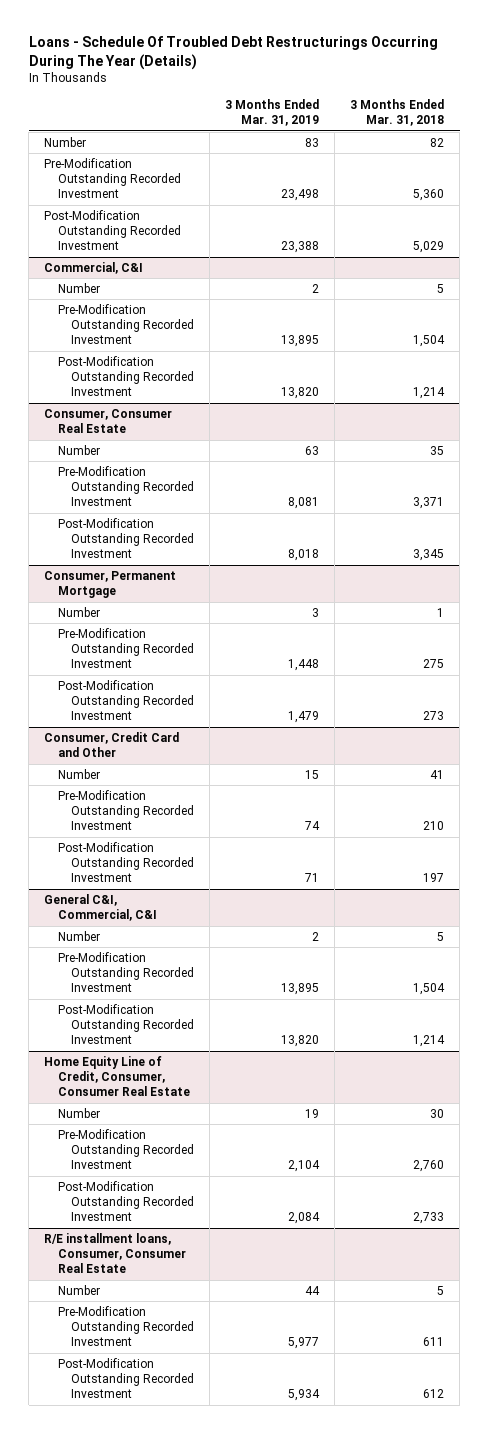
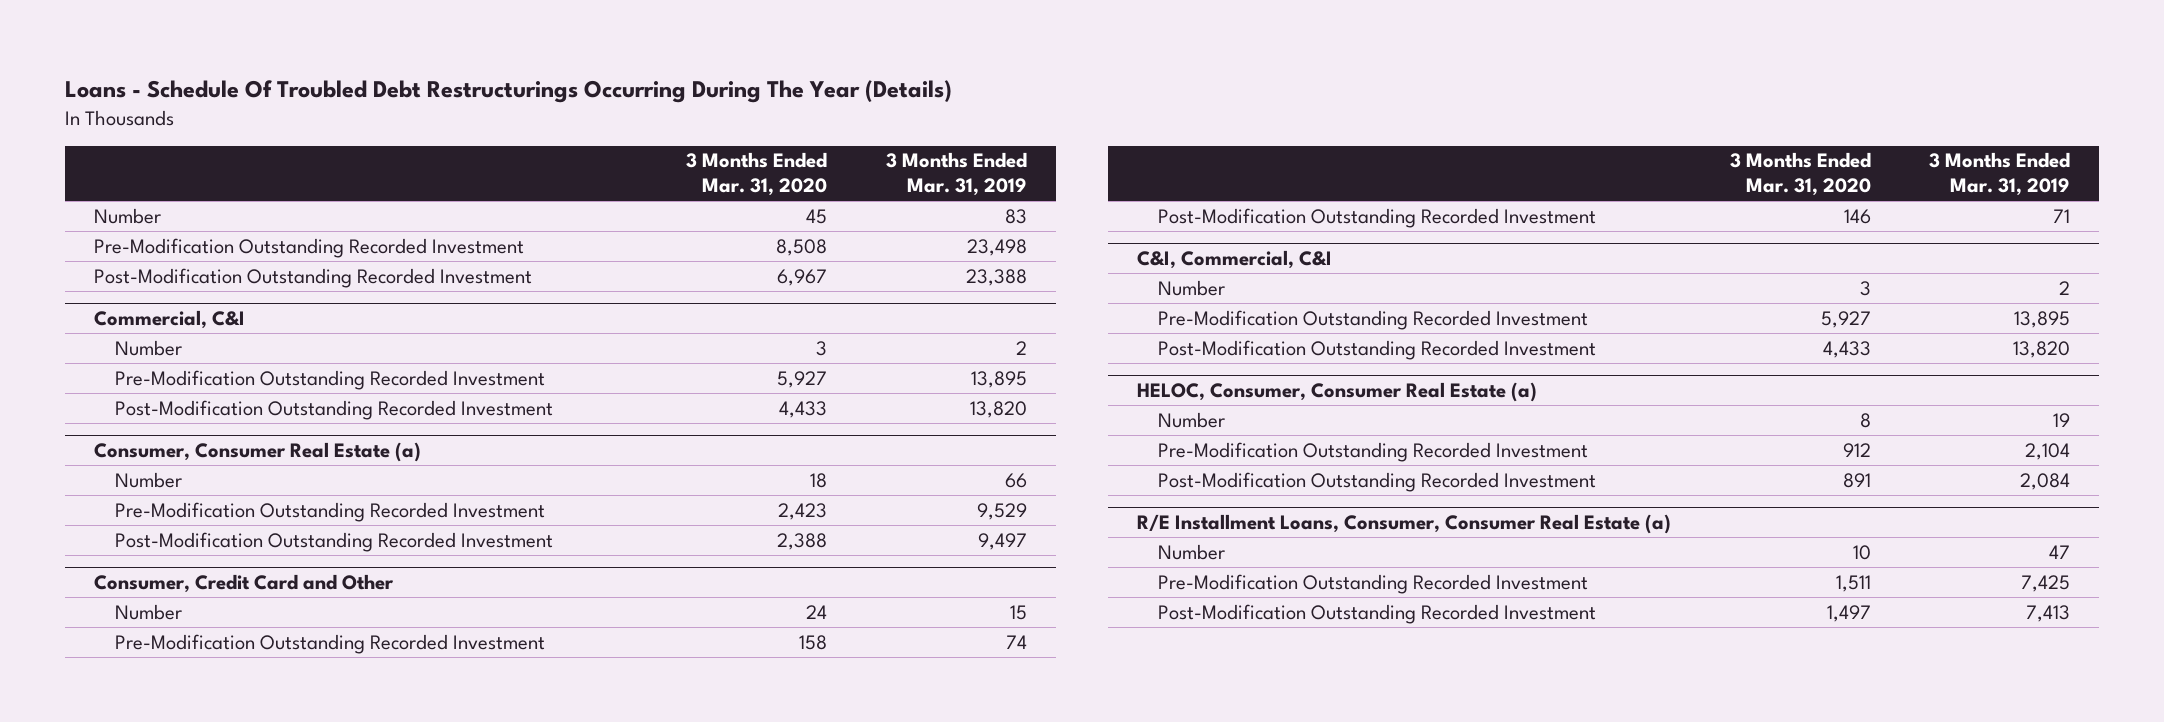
- | 3 Months Ended Mar. 31, 2019 | 3 Months Ended Mar. 31, 2018
+ | 3 Months Ended Mar. 31, 2020 | 3 Months Ended Mar. 31, 2019
- Consumer, Consumer Real Estate
- Number | 63 | 35
- Pre-Modification Outstanding Recorded Investment | 8,081 | 3,371
- Post-Modification Outstanding Recorded Investment | 8,018 | 3,345
- Consumer, Permanent Mortgage
- Number | 3 | 1
- Pre-Modification Outstanding Recorded Investment | 1,448 | 275
- Post-Modification Outstanding Recorded Investment | 1,479 | 273
+ Consumer, Consumer Real Estate (a)
+ Number | 18 | 66
+ Pre-Modification Outstanding Recorded Investment | 2,423 | 9,529
+ Post-Modification Outstanding Recorded Investment | 2,388 | 9,497
- General C&I, Commercial, C&I
+ C&I, Commercial, C&I
- Home Equity Line of Credit, Consumer, Consumer Real Estate
+ HELOC, Consumer, Consumer Real Estate (a)
- R/E installment loans, Consumer, Consumer Real Estate
- Number | 44 | 5
- Pre-Modification Outstanding Recorded Investment | 5,977 | 611
- Post-Modification Outstanding Recorded Investment | 5,934 | 612
+ R/E Installment Loans, Consumer, Consumer Real Estate (a)
+ Number | 10 | 47
+ Pre-Modification Outstanding Recorded Investment | 1,511 | 7,425
+ Post-Modification Outstanding Recorded Investment | 1,497 | 7,413

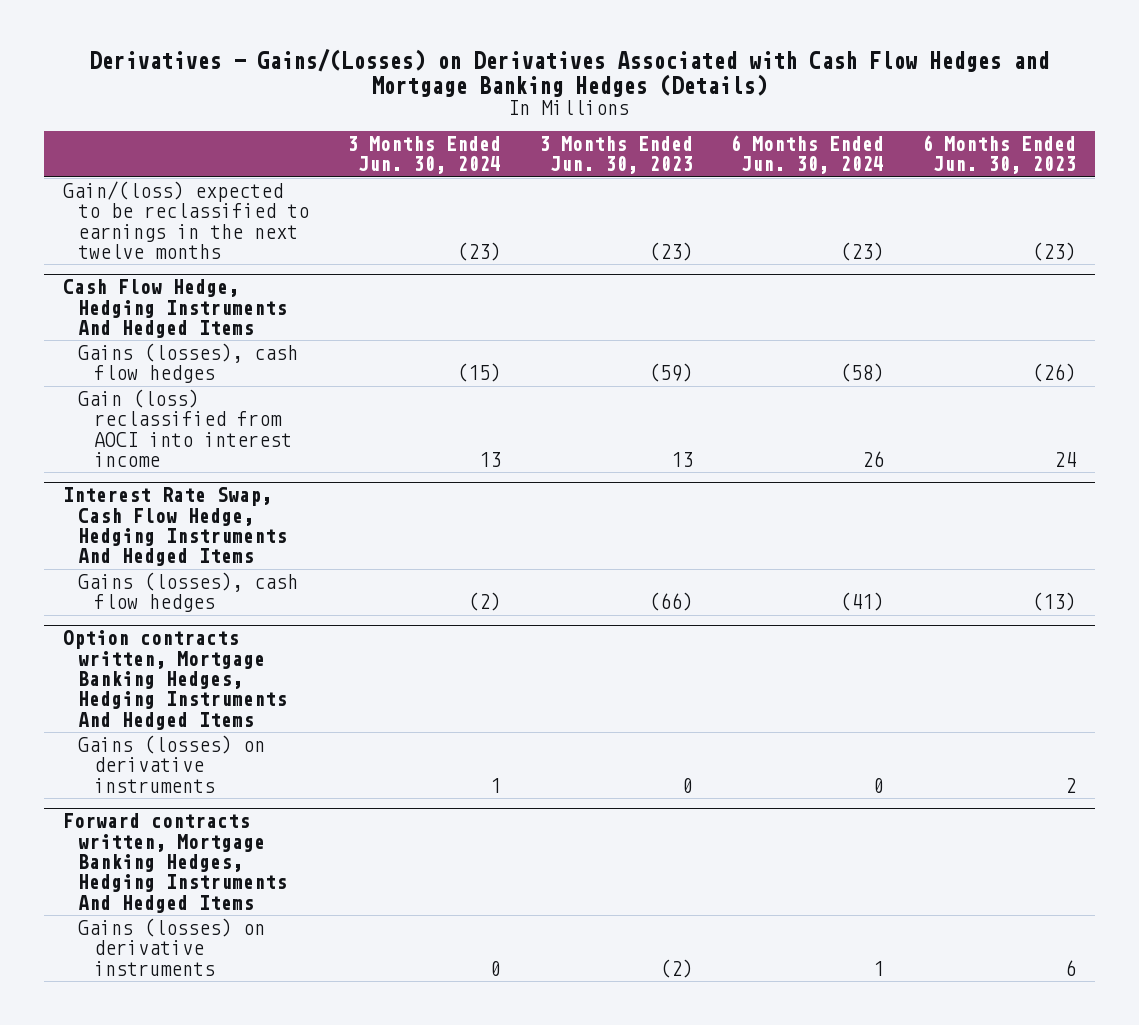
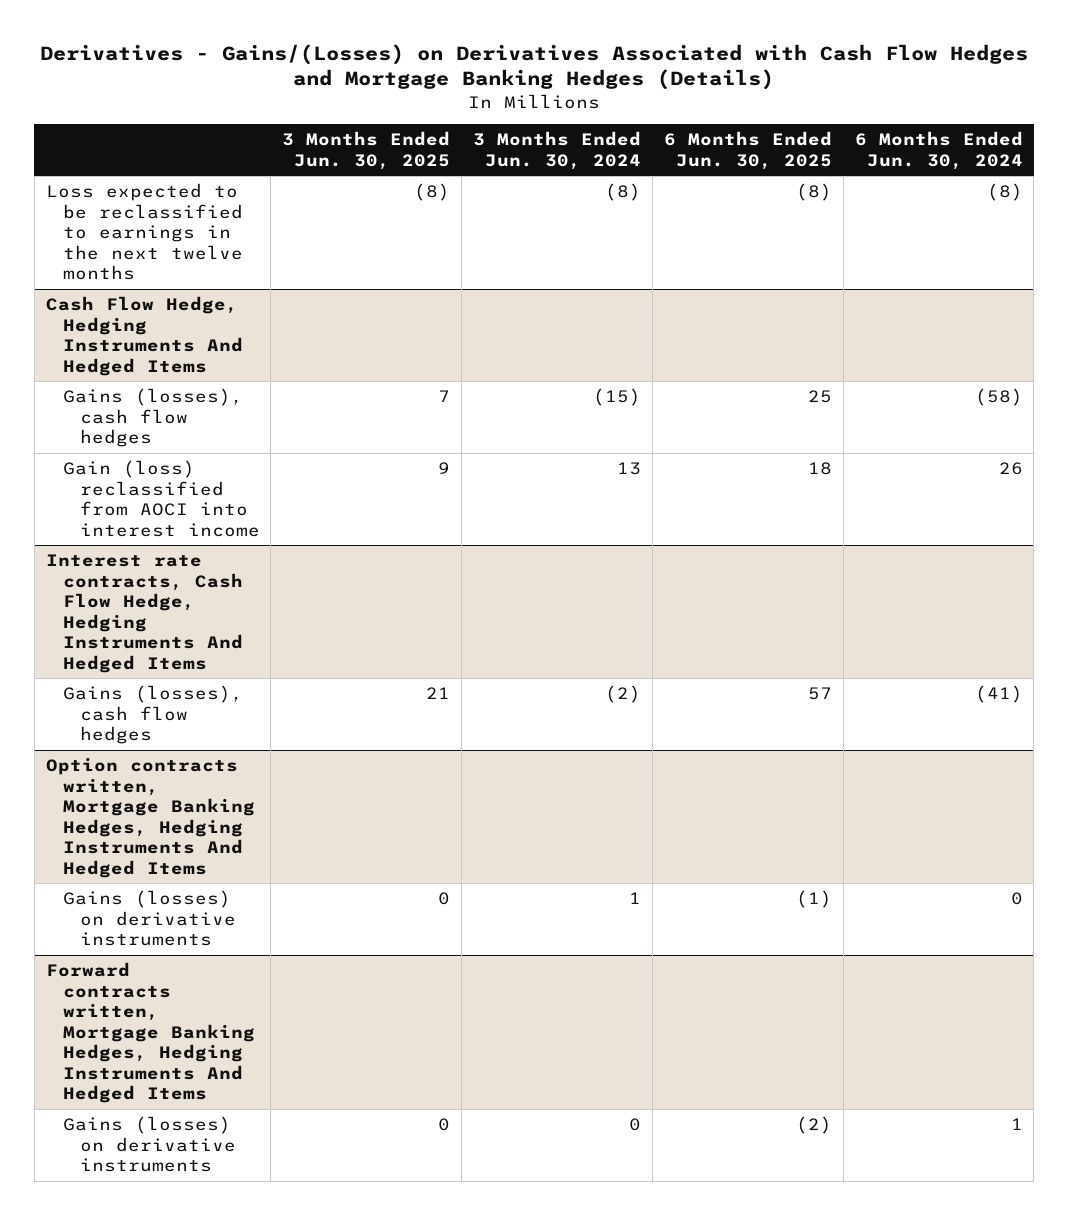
- | 3 Months Ended Jun. 30, 2024 | 3 Months Ended Jun. 30, 2023 | 6 Months Ended Jun. 30, 2024 | 6 Months Ended Jun. 30, 2023
+ | 3 Months Ended Jun. 30, 2025 | 3 Months Ended Jun. 30, 2024 | 6 Months Ended Jun. 30, 2025 | 6 Months Ended Jun. 30, 2024
- Gain/(loss) expected to be reclassified to earnings in the next twelve months | (23) | (23) | (23) | (23)
+ Loss expected to be reclassified to earnings in the next twelve months | (8) | (8) | (8) | (8)
- Interest Rate Swap, Cash Flow Hedge, Hedging Instruments And Hedged Items
+ Interest rate contracts, Cash Flow Hedge, Hedging Instruments And Hedged Items

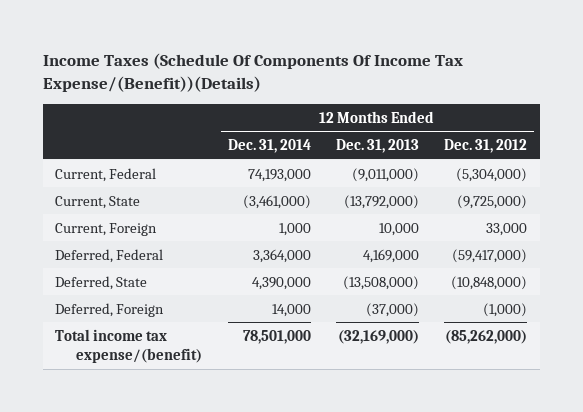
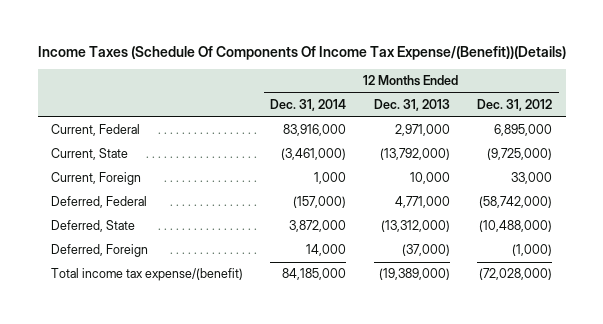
- Current, Federal | 74,193,000 | (9,011,000) | (5,304,000)
+ Current, Federal | 83,916,000 | 2,971,000 | 6,895,000
- Deferred, Federal | 3,364,000 | 4,169,000 | (59,417,000)
- Deferred, State | 4,390,000 | (13,508,000) | (10,848,000)
+ Deferred, Federal | (157,000) | 4,771,000 | (58,742,000)
+ Deferred, State | 3,872,000 | (13,312,000) | (10,488,000)
- Total income tax expense/(benefit) | 78,501,000 | (32,169,000) | (85,262,000)
+ Total income tax expense/(benefit) | 84,185,000 | (19,389,000) | (72,028,000)

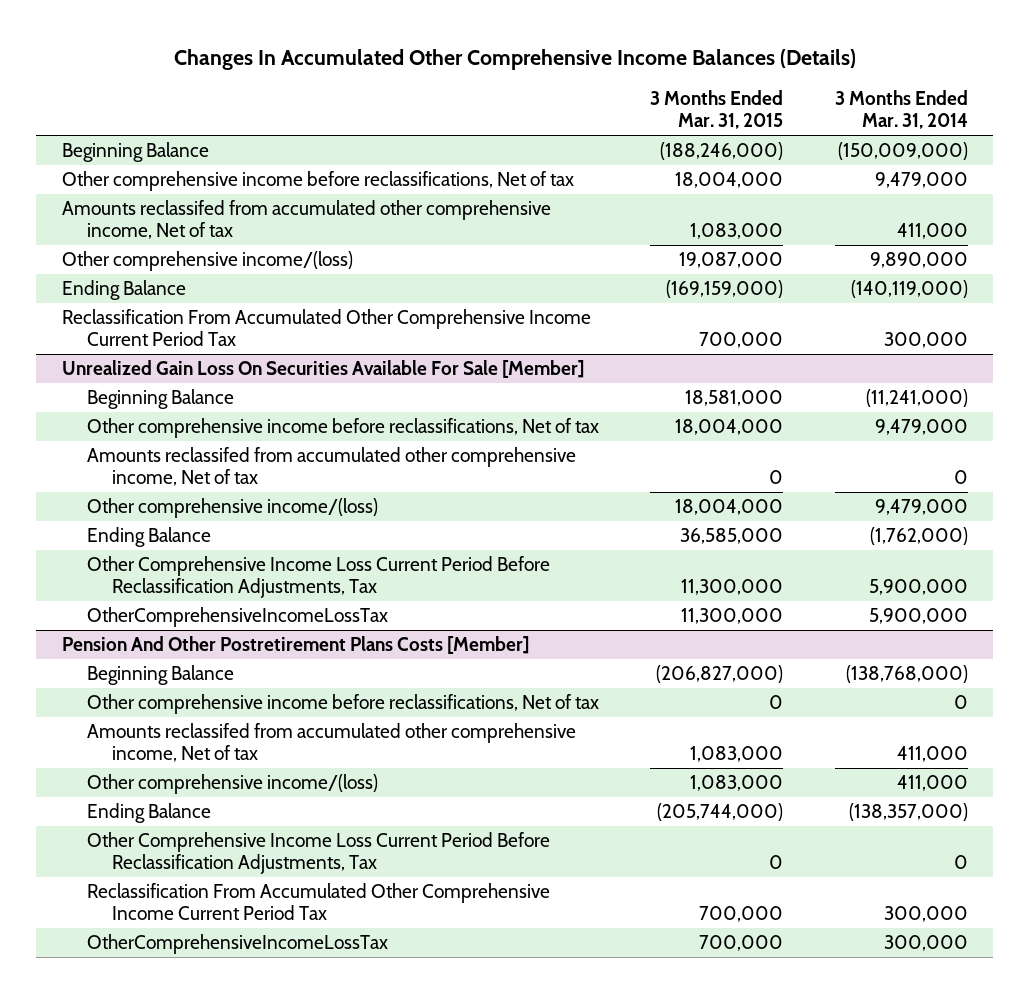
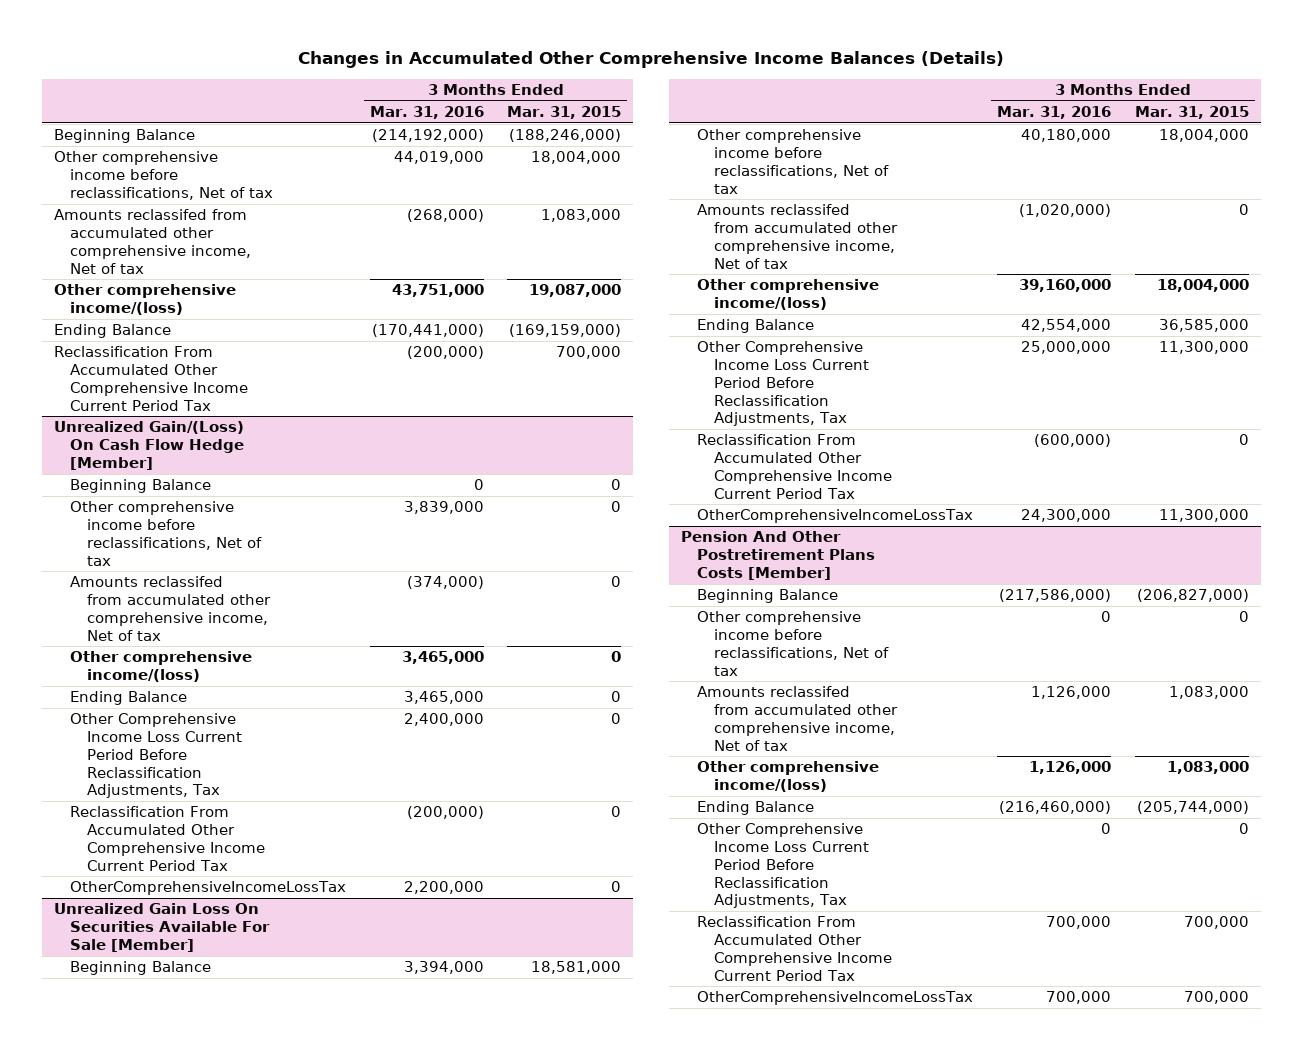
- Changes In Accumulated Other Comprehensive Income Balances (Details)
+ Changes in Accumulated Other Comprehensive Income Balances (Details)
- | 3 Months Ended Mar. 31, 2015 | 3 Months Ended Mar. 31, 2014
+ | 3 Months Ended Mar. 31, 2016 | 3 Months Ended Mar. 31, 2015
+ Unrealized Gain/(Loss) On Cash Flow Hedge [Member]
+ Beginning Balance | 0 | 0
+ Other comprehensive income before reclassifications, Net of tax | 3,839,000 | 0
+ Amounts reclassifed from accumulated other comprehensive income, Net of tax | (374,000) | 0
+ Other comprehensive income/(loss) | 3,465,000 | 0
+ Ending Balance | 3,465,000 | 0
+ Other Comprehensive Income Loss Current Period Before Reclassification Adjustments, Tax | 2,400,000 | 0
+ Reclassification From Accumulated Other Comprehensive Income Current Period Tax | (200,000) | 0
+ OtherComprehensiveIncomeLossTax | 2,200,000 | 0
@ Unrealized Gain Loss On Securities Available For Sale [Member]
+ Reclassification From Accumulated Other Comprehensive Income Current Period Tax | (600,000) | 0

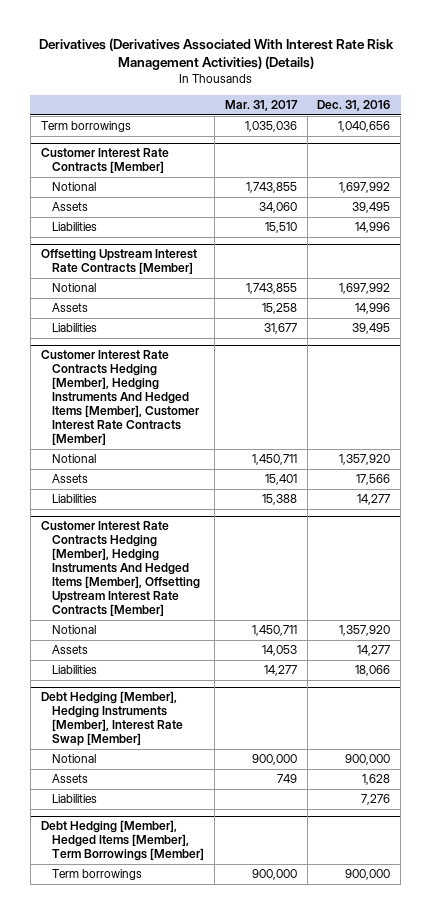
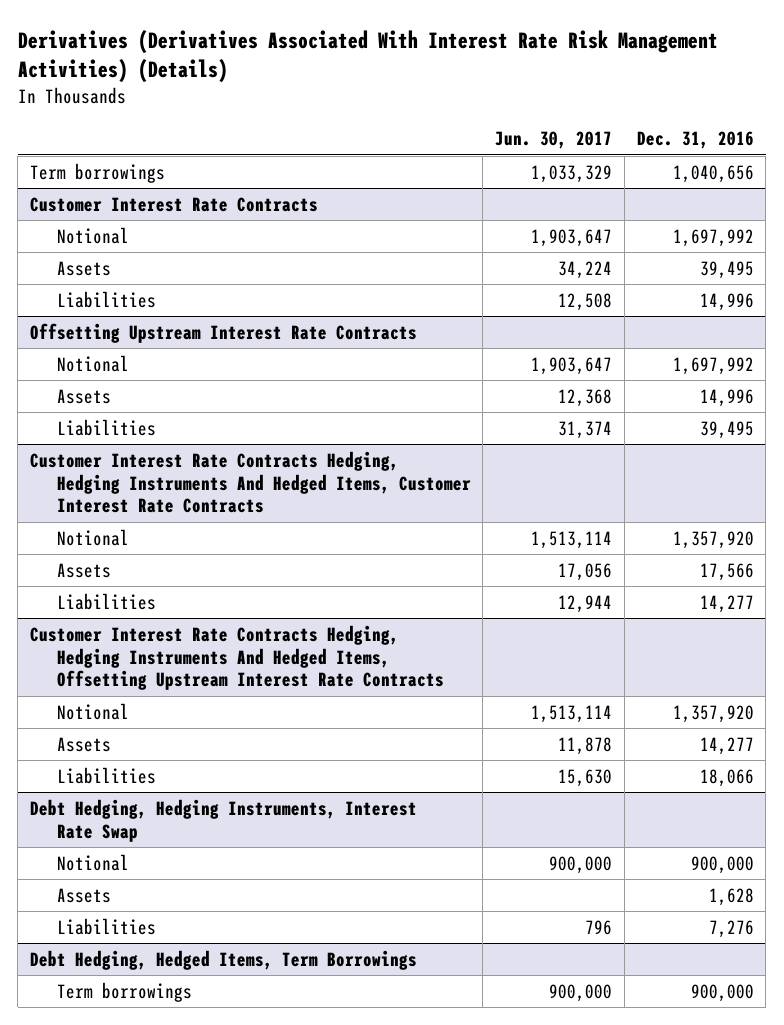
- | Mar. 31, 2017 | Dec. 31, 2016
+ | Jun. 30, 2017 | Dec. 31, 2016
- Customer Interest Rate Contracts [Member]
+ Customer Interest Rate Contracts
- Offsetting Upstream Interest Rate Contracts [Member]
+ Offsetting Upstream Interest Rate Contracts
- Customer Interest Rate Contracts Hedging [Member], Hedging Instruments And Hedged Items [Member], Customer Interest Rate Contracts [Member]
+ Customer Interest Rate Contracts Hedging, Hedging Instruments And Hedged Items, Customer Interest Rate Contracts
- Customer Interest Rate Contracts Hedging [Member], Hedging Instruments And Hedged Items [Member], Offsetting Upstream Interest Rate Contracts [Member]
+ Customer Interest Rate Contracts Hedging, Hedging Instruments And Hedged Items, Offsetting Upstream Interest Rate Contracts
- Debt Hedging [Member], Hedging Instruments [Member], Interest Rate Swap [Member]
+ Debt Hedging, Hedging Instruments, Interest Rate Swap
- Debt Hedging [Member], Hedged Items [Member], Term Borrowings [Member]
+ Debt Hedging, Hedged Items, Term Borrowings

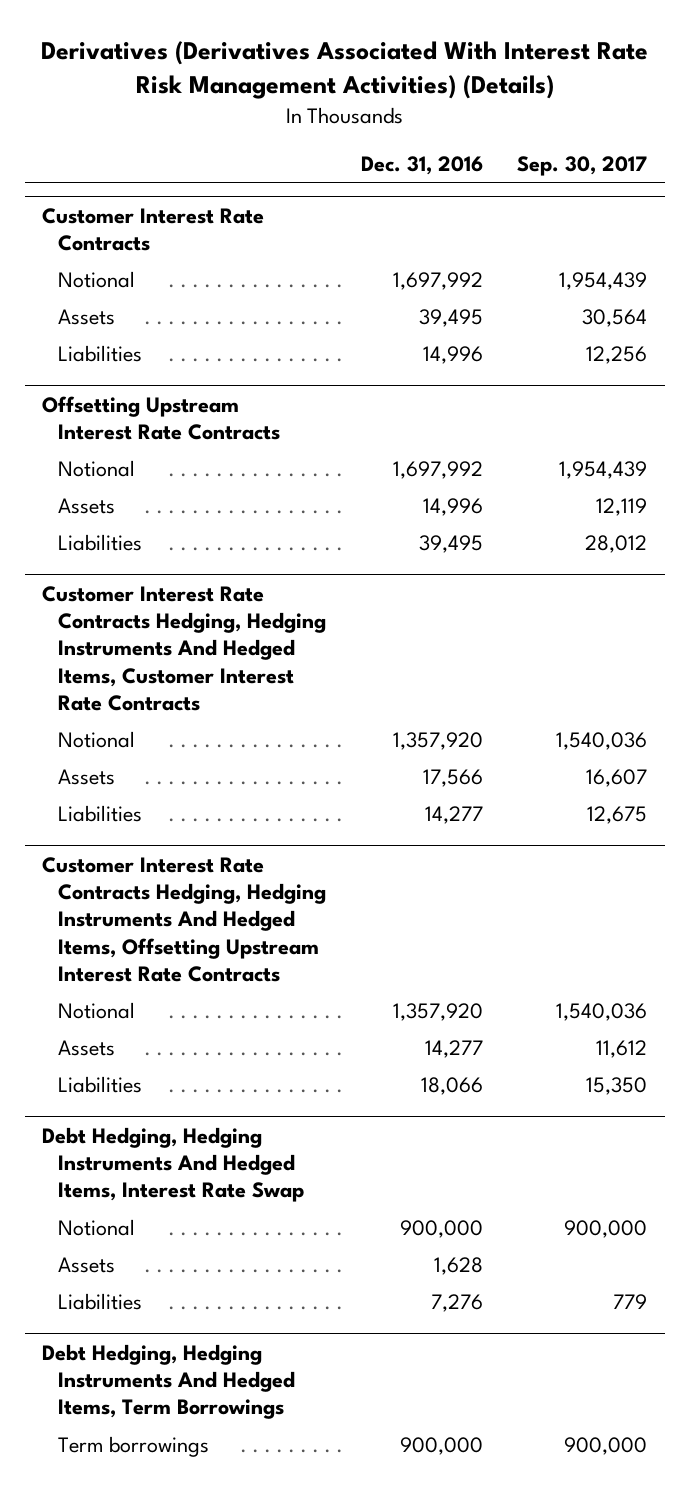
- | Jun. 30, 2017 | Dec. 31, 2016
+ | Dec. 31, 2016 | Sep. 30, 2017
- Term borrowings | 1,033,329 | 1,040,656
- Debt Hedging, Hedging Instruments, Interest Rate Swap
+ Debt Hedging, Hedging Instruments And Hedged Items, Interest Rate Swap
- Debt Hedging, Hedged Items, Term Borrowings
+ Debt Hedging, Hedging Instruments And Hedged Items, Term Borrowings

